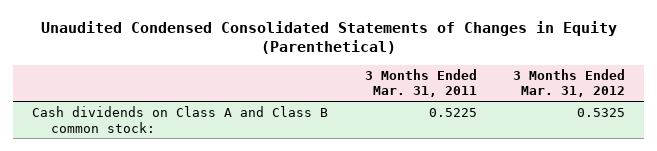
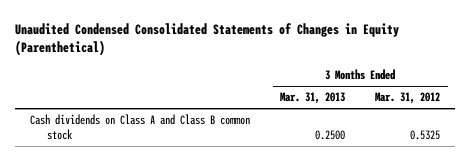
- | 3 Months Ended Mar. 31, 2011 | 3 Months Ended Mar. 31, 2012
+ | 3 Months Ended Mar. 31, 2013 | 3 Months Ended Mar. 31, 2012
- Cash dividends on Class A and Class B common stock: | 0.5225 | 0.5325
+ Cash dividends on Class A and Class B common stock | 0.2500 | 0.5325

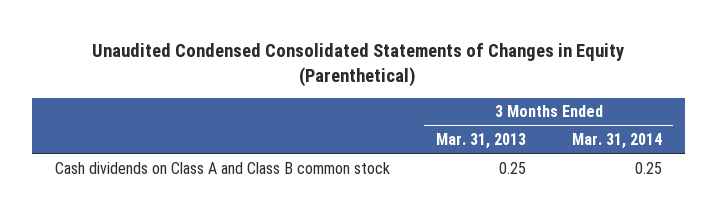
- | 3 Months Ended Mar. 31, 2013 | 3 Months Ended Mar. 31, 2012
+ | 3 Months Ended Mar. 31, 2013 | 3 Months Ended Mar. 31, 2014
- Cash dividends on Class A and Class B common stock | 0.2500 | 0.5325
+ Cash dividends on Class A and Class B common stock | 0.25 | 0.25

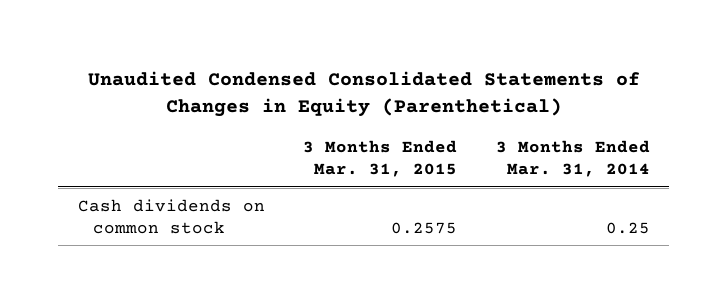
- | 3 Months Ended Mar. 31, 2013 | 3 Months Ended Mar. 31, 2014
+ | 3 Months Ended Mar. 31, 2015 | 3 Months Ended Mar. 31, 2014
- Cash dividends on Class A and Class B common stock | 0.25 | 0.25
+ Cash dividends on common stock | 0.2575 | 0.25

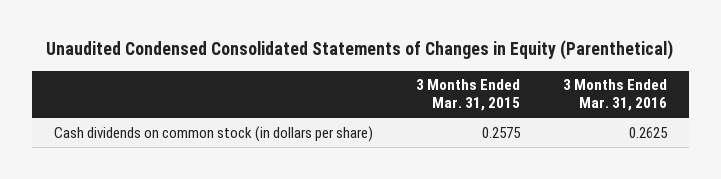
- | 3 Months Ended Mar. 31, 2015 | 3 Months Ended Mar. 31, 2014
+ | 3 Months Ended Mar. 31, 2015 | 3 Months Ended Mar. 31, 2016
- Cash dividends on common stock | 0.2575 | 0.25
+ Cash dividends on common stock (in dollars per share) | 0.2575 | 0.2625

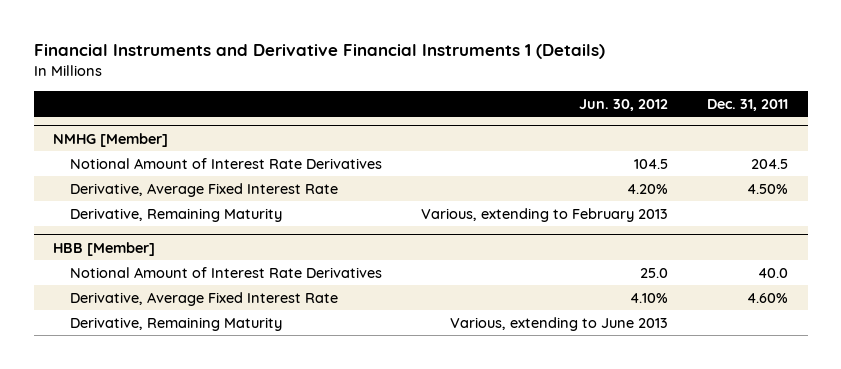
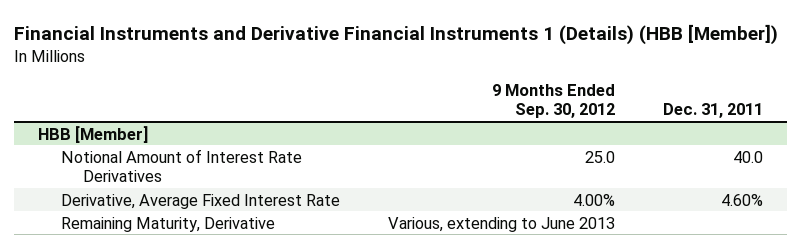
- Financial Instruments and Derivative Financial Instruments 1 (Details)
+ Financial Instruments and Derivative Financial Instruments 1 (Details) (HBB [Member])
- | Jun. 30, 2012 | Dec. 31, 2011
+ | 9 Months Ended Sep. 30, 2012 | Dec. 31, 2011
- NMHG [Member]
- Notional Amount of Interest Rate Derivatives | 104.5 | 204.5
- Derivative, Average Fixed Interest Rate | 4.20% | 4.50%
- Derivative, Remaining Maturity | Various, extending to February 2013 |
@ HBB [Member]
- Derivative, Remaining Maturity | Various, extending to June 2013 |
+ Remaining Maturity, Derivative | Various, extending to June 2013 |

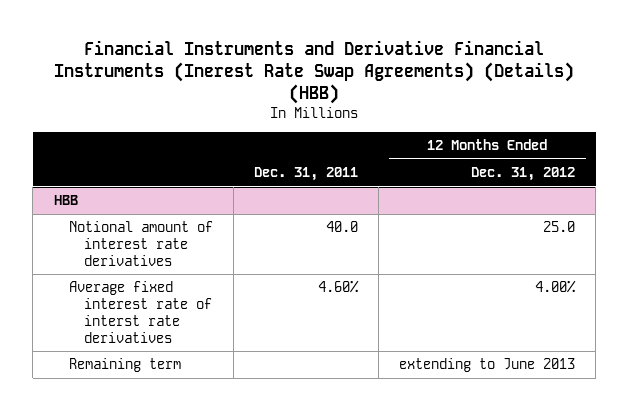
- Financial Instruments and Derivative Financial Instruments 1 (Details) (HBB [Member])
+ Financial Instruments and Derivative Financial Instruments (Inerest Rate Swap Agreements) (Details) (HBB)
- | 9 Months Ended Sep. 30, 2012 | Dec. 31, 2011
+ | Dec. 31, 2011 | 12 Months Ended Dec. 31, 2012
- HBB [Member]
- Notional Amount of Interest Rate Derivatives | 25.0 | 40.0
- Derivative, Average Fixed Interest Rate | 4.00% | 4.60%
- Remaining Maturity, Derivative | Various, extending to June 2013 |
+ HBB
+ Notional amount of interest rate derivatives | 40.0 | 25.0
+ Average fixed interest rate of interst rate derivatives | 4.60% | 4.00%
+ Remaining term | | extending to June 2013

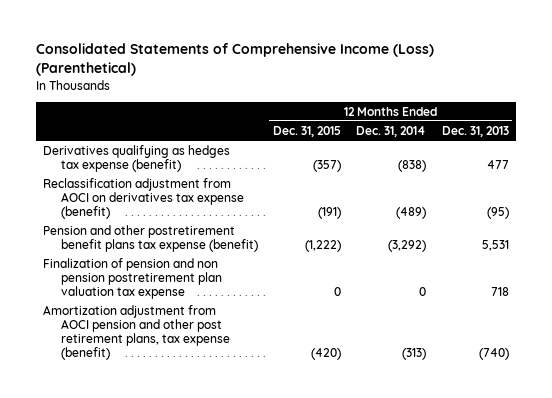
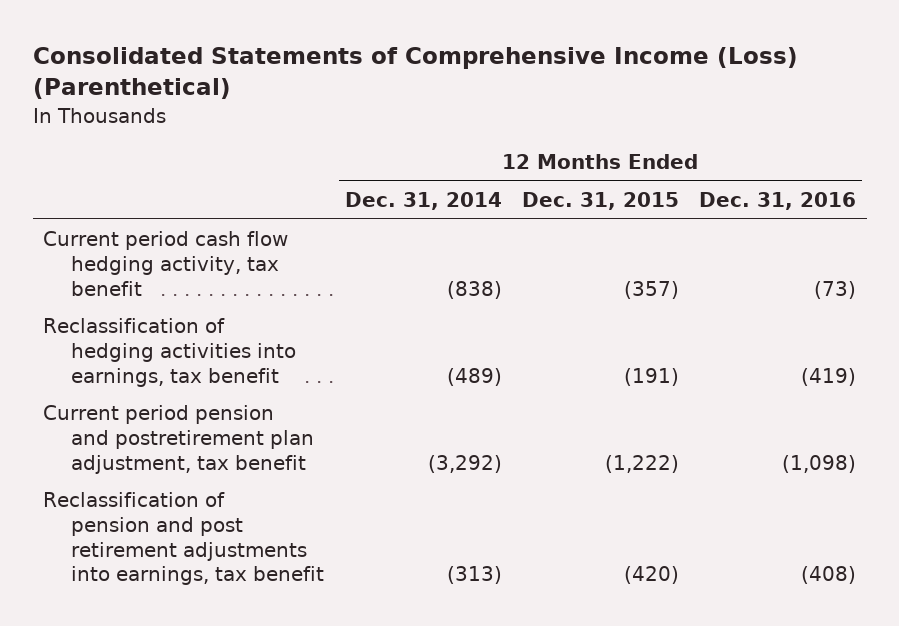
- | 12 Months Ended Dec. 31, 2015 | 12 Months Ended Dec. 31, 2014 | 12 Months Ended Dec. 31, 2013
+ | 12 Months Ended Dec. 31, 2014 | 12 Months Ended Dec. 31, 2015 | 12 Months Ended Dec. 31, 2016
- Derivatives qualifying as hedges tax expense (benefit) | (357) | (838) | 477
- Reclassification adjustment from AOCI on derivatives tax expense (benefit) | (191) | (489) | (95)
- Pension and other postretirement benefit plans tax expense (benefit) | (1,222) | (3,292) | 5,531
- Finalization of pension and non pension postretirement plan valuation tax expense | 0 | 0 | 718
- Amortization adjustment from AOCI pension and other post retirement plans, tax expense (benefit) | (420) | (313) | (740)
+ Current period cash flow hedging activity, tax benefit | (838) | (357) | (73)
+ Reclassification of hedging activities into earnings, tax benefit | (489) | (191) | (419)
+ Current period pension and postretirement plan adjustment, tax benefit | (3,292) | (1,222) | (1,098)
+ Reclassification of pension and post retirement adjustments into earnings, tax benefit | (313) | (420) | (408)

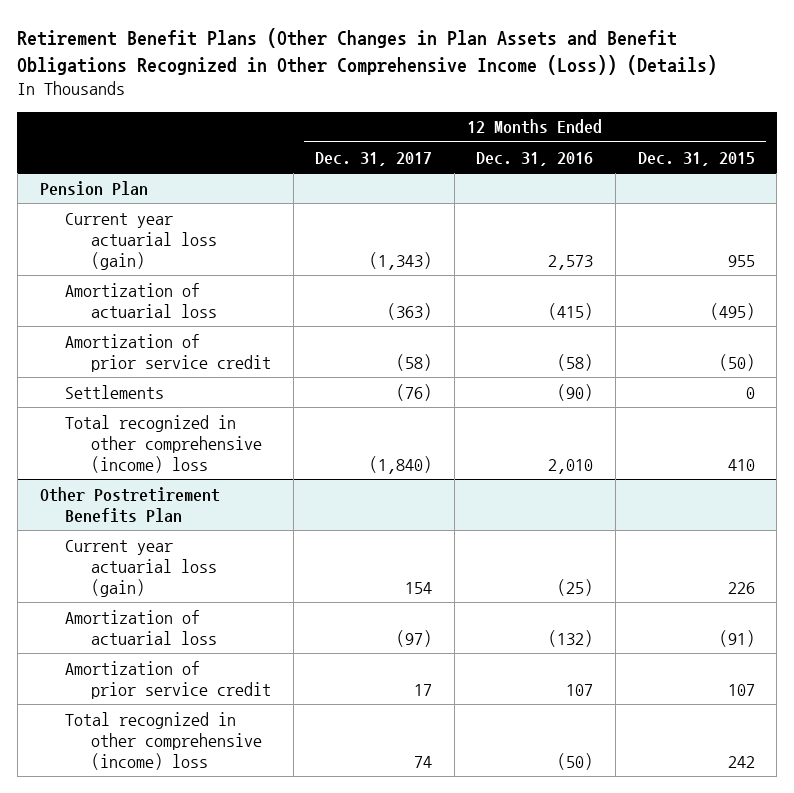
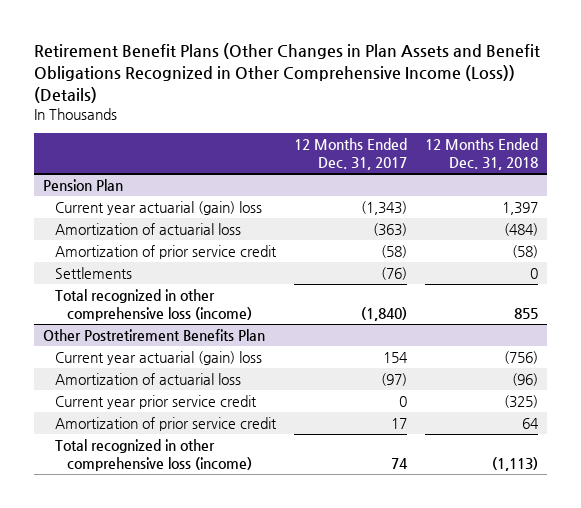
- | 12 Months Ended Dec. 31, 2017 | 12 Months Ended Dec. 31, 2016 | 12 Months Ended Dec. 31, 2015
+ | 12 Months Ended Dec. 31, 2017 | 12 Months Ended Dec. 31, 2018
@ Pension Plan
- Current year actuarial loss (gain) | (1,343) | 2,573 | 955
+ Current year actuarial (gain) loss | (1,343) | 1,397
- Total recognized in other comprehensive (income) loss | (1,840) | 2,010 | 410
+ Total recognized in other comprehensive loss (income) | (1,840) | 855
@ Other Postretirement Benefits Plan
- Current year actuarial loss (gain) | 154 | (25) | 226
+ Current year actuarial (gain) loss | 154 | (756)
+ Current year prior service credit | 0 | (325)
- Total recognized in other comprehensive (income) loss | 74 | (50) | 242
+ Total recognized in other comprehensive loss (income) | 74 | (1,113)

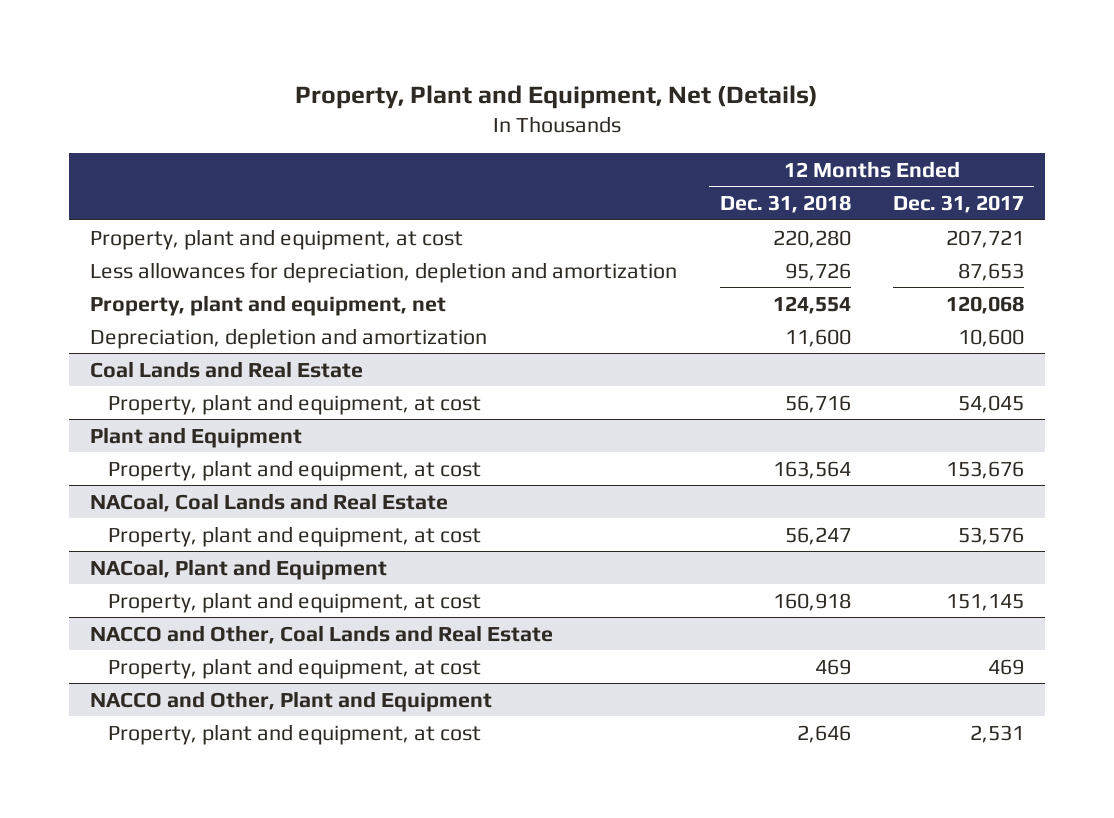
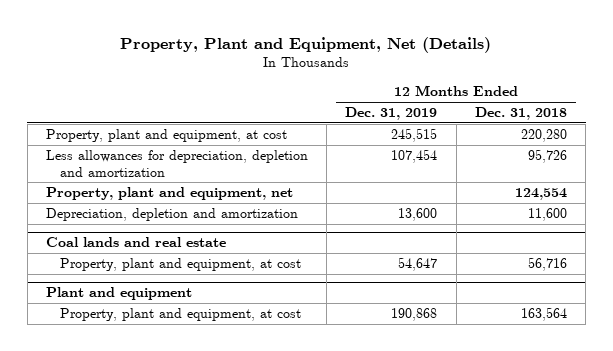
- | 12 Months Ended Dec. 31, 2018 | 12 Months Ended Dec. 31, 2017
+ | 12 Months Ended Dec. 31, 2019 | 12 Months Ended Dec. 31, 2018
- Coal Lands and Real Estate
+ Coal lands and real estate
- Plant and Equipment
+ Plant and equipment
- NACoal, Coal Lands and Real Estate
- Property, plant and equipment, at cost | 56,247 | 53,576
- NACoal, Plant and Equipment
- Property, plant and equipment, at cost | 160,918 | 151,145
- NACCO and Other, Coal Lands and Real Estate
- Property, plant and equipment, at cost | 469 | 469
- NACCO and Other, Plant and Equipment
- Property, plant and equipment, at cost | 2,646 | 2,531

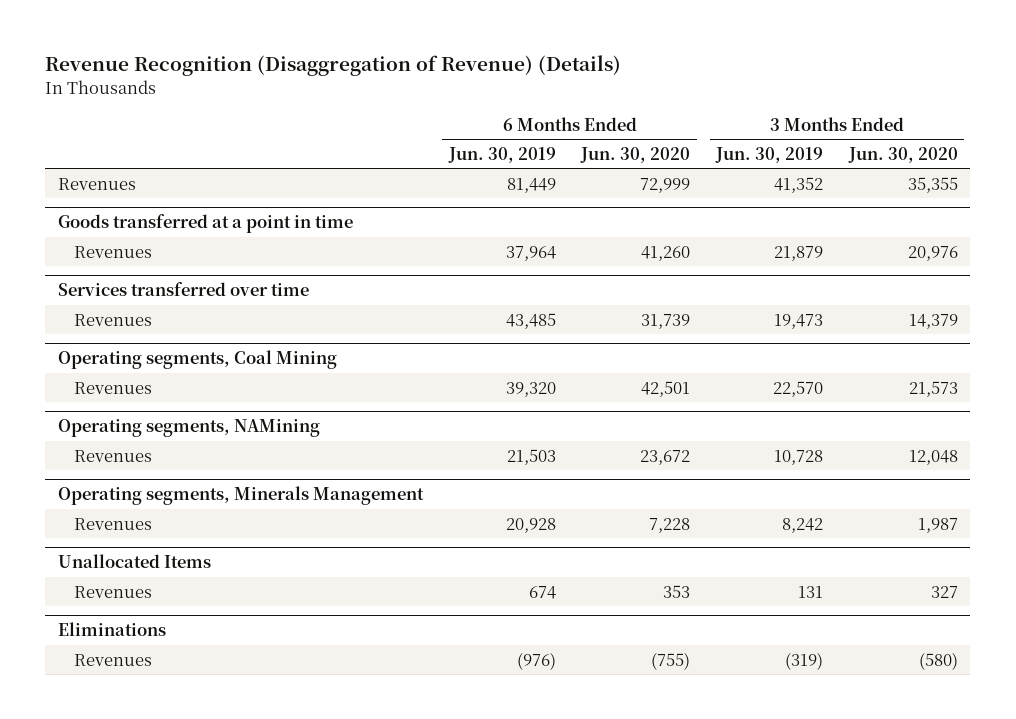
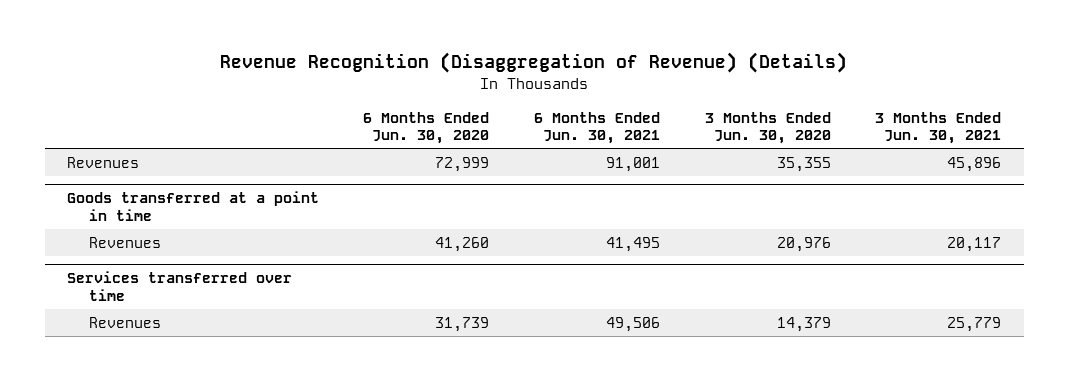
- | 6 Months Ended Jun. 30, 2019 | 6 Months Ended Jun. 30, 2020 | 3 Months Ended Jun. 30, 2019 | 3 Months Ended Jun. 30, 2020
+ | 6 Months Ended Jun. 30, 2020 | 6 Months Ended Jun. 30, 2021 | 3 Months Ended Jun. 30, 2020 | 3 Months Ended Jun. 30, 2021
- Operating segments, Coal Mining
- Revenues | 39,320 | 42,501 | 22,570 | 21,573
- Operating segments, NAMining
- Revenues | 21,503 | 23,672 | 10,728 | 12,048
- Operating segments, Minerals Management
- Revenues | 20,928 | 7,228 | 8,242 | 1,987
- Unallocated Items
- Revenues | 674 | 353 | 131 | 327
- Eliminations
- Revenues | (976) | (755) | (319) | (580)

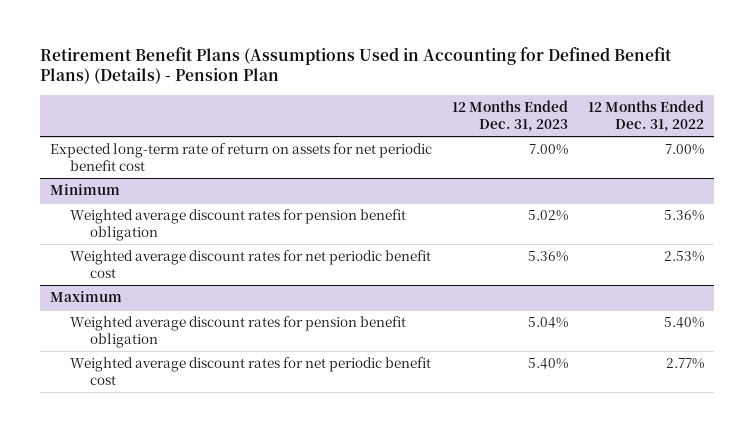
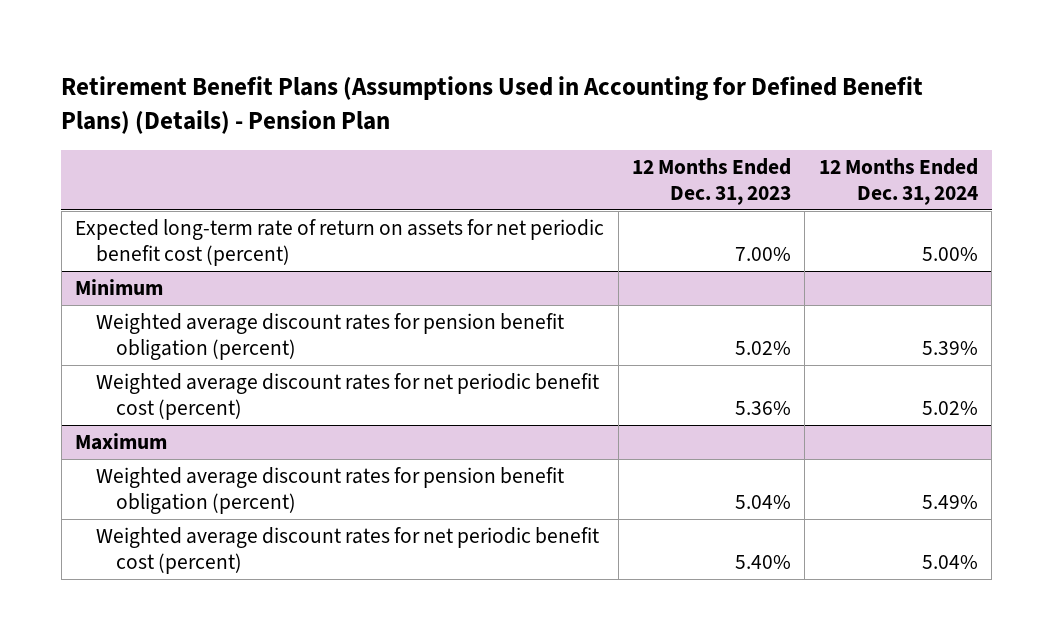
- | 12 Months Ended Dec. 31, 2023 | 12 Months Ended Dec. 31, 2022
+ | 12 Months Ended Dec. 31, 2023 | 12 Months Ended Dec. 31, 2024
- Expected long-term rate of return on assets for net periodic benefit cost | 7.00% | 7.00%
+ Expected long-term rate of return on assets for net periodic benefit cost (percent) | 7.00% | 5.00%
@ Minimum
- Weighted average discount rates for pension benefit obligation | 5.02% | 5.36%
- Weighted average discount rates for net periodic benefit cost | 5.36% | 2.53%
+ Weighted average discount rates for pension benefit obligation (percent) | 5.02% | 5.39%
+ Weighted average discount rates for net periodic benefit cost (percent) | 5.36% | 5.02%
@ Maximum
- Weighted average discount rates for pension benefit obligation | 5.04% | 5.40%
- Weighted average discount rates for net periodic benefit cost | 5.40% | 2.77%
+ Weighted average discount rates for pension benefit obligation (percent) | 5.04% | 5.49%
+ Weighted average discount rates for net periodic benefit cost (percent) | 5.40% | 5.04%

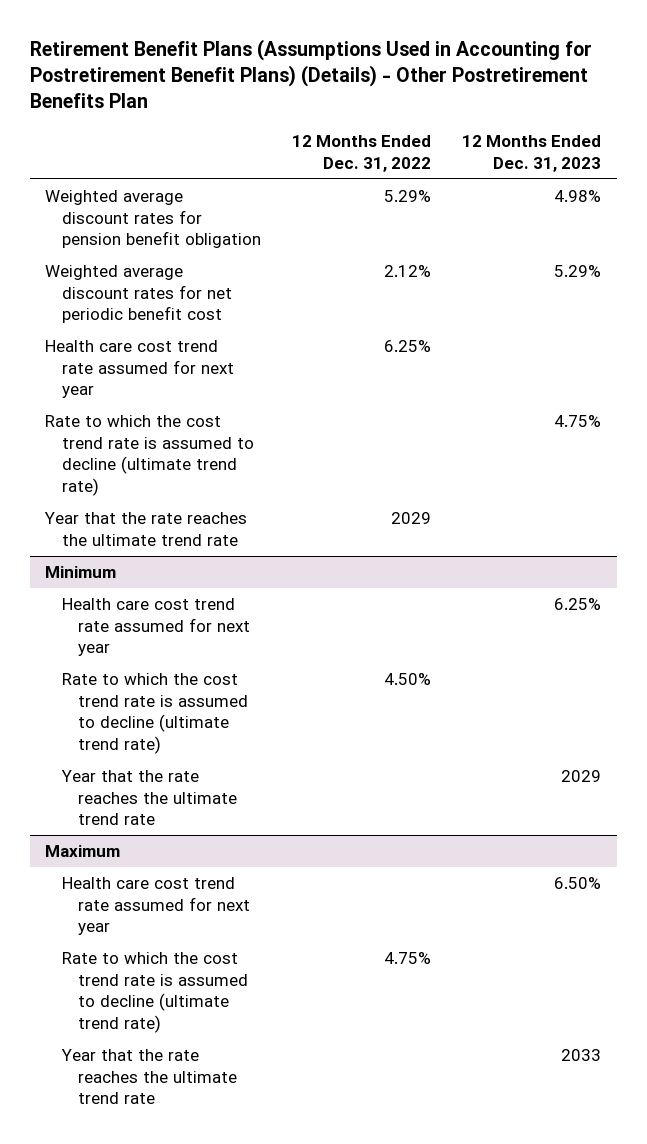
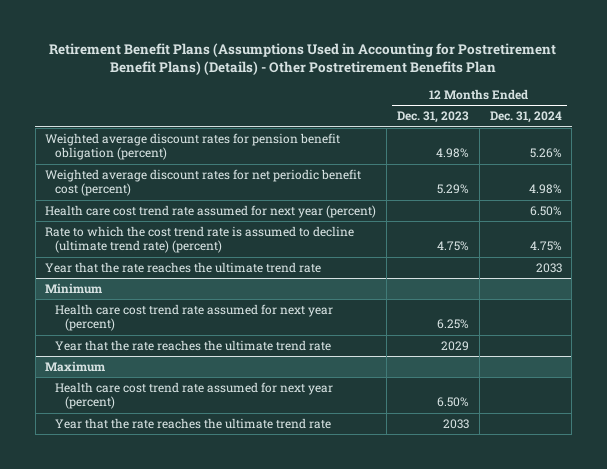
- | 12 Months Ended Dec. 31, 2022 | 12 Months Ended Dec. 31, 2023
+ | 12 Months Ended Dec. 31, 2023 | 12 Months Ended Dec. 31, 2024
- Weighted average discount rates for pension benefit obligation | 5.29% | 4.98%
- Weighted average discount rates for net periodic benefit cost | 2.12% | 5.29%
- Health care cost trend rate assumed for next year | 6.25% |
- Rate to which the cost trend rate is assumed to decline (ultimate trend rate) | | 4.75%
+ Weighted average discount rates for pension benefit obligation (percent) | 4.98% | 5.26%
+ Weighted average discount rates for net periodic benefit cost (percent) | 5.29% | 4.98%
+ Health care cost trend rate assumed for next year (percent) | | 6.50%
+ Rate to which the cost trend rate is assumed to decline (ultimate trend rate) (percent) | 4.75% | 4.75%
@ Minimum
- Health care cost trend rate assumed for next year | | 6.25%
- Rate to which the cost trend rate is assumed to decline (ultimate trend rate) | 4.50% |
+ Health care cost trend rate assumed for next year (percent) | 6.25% |
@ Maximum
- Health care cost trend rate assumed for next year | | 6.50%
- Rate to which the cost trend rate is assumed to decline (ultimate trend rate) | 4.75% |
+ Health care cost trend rate assumed for next year (percent) | 6.50% |

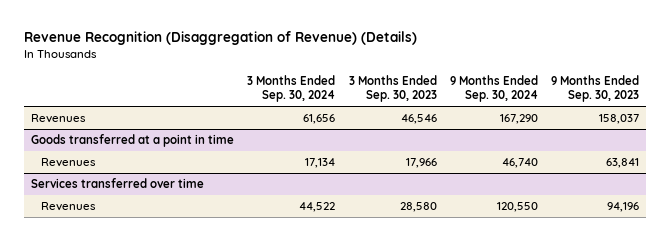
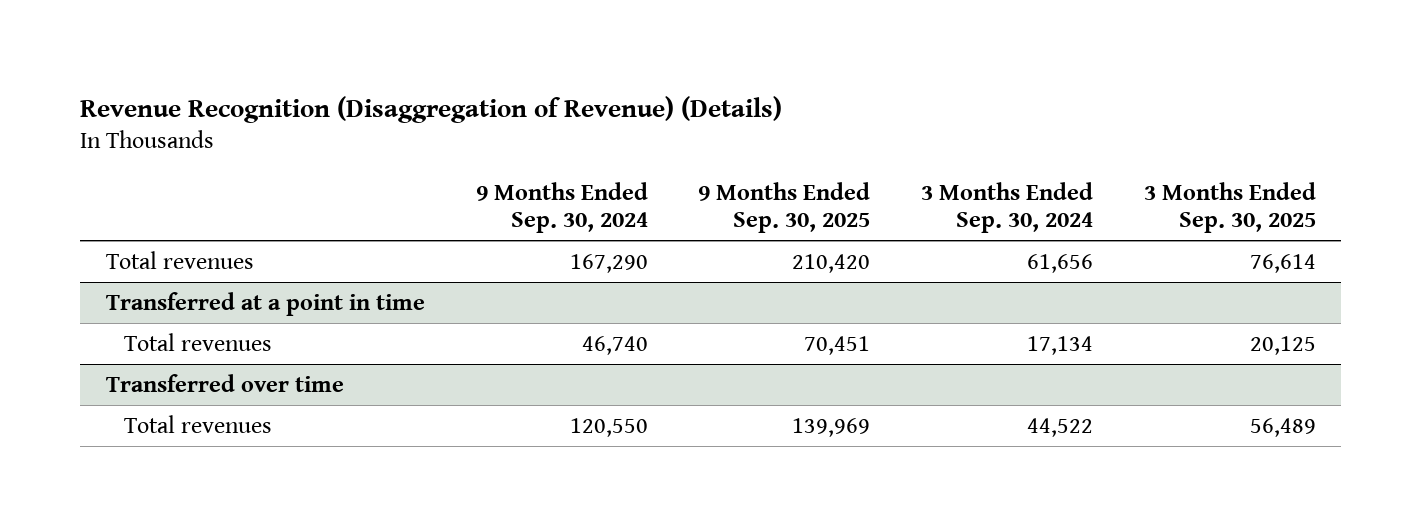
- | 3 Months Ended Sep. 30, 2024 | 3 Months Ended Sep. 30, 2023 | 9 Months Ended Sep. 30, 2024 | 9 Months Ended Sep. 30, 2023
+ | 9 Months Ended Sep. 30, 2024 | 9 Months Ended Sep. 30, 2025 | 3 Months Ended Sep. 30, 2024 | 3 Months Ended Sep. 30, 2025
- Revenues | 61,656 | 46,546 | 167,290 | 158,037
- Goods transferred at a point in time
- Revenues | 17,134 | 17,966 | 46,740 | 63,841
- Services transferred over time
- Revenues | 44,522 | 28,580 | 120,550 | 94,196
+ Total revenues | 167,290 | 210,420 | 61,656 | 76,614
+ Transferred at a point in time
+ Total revenues | 46,740 | 70,451 | 17,134 | 20,125
+ Transferred over time
+ Total revenues | 120,550 | 139,969 | 44,522 | 56,489

